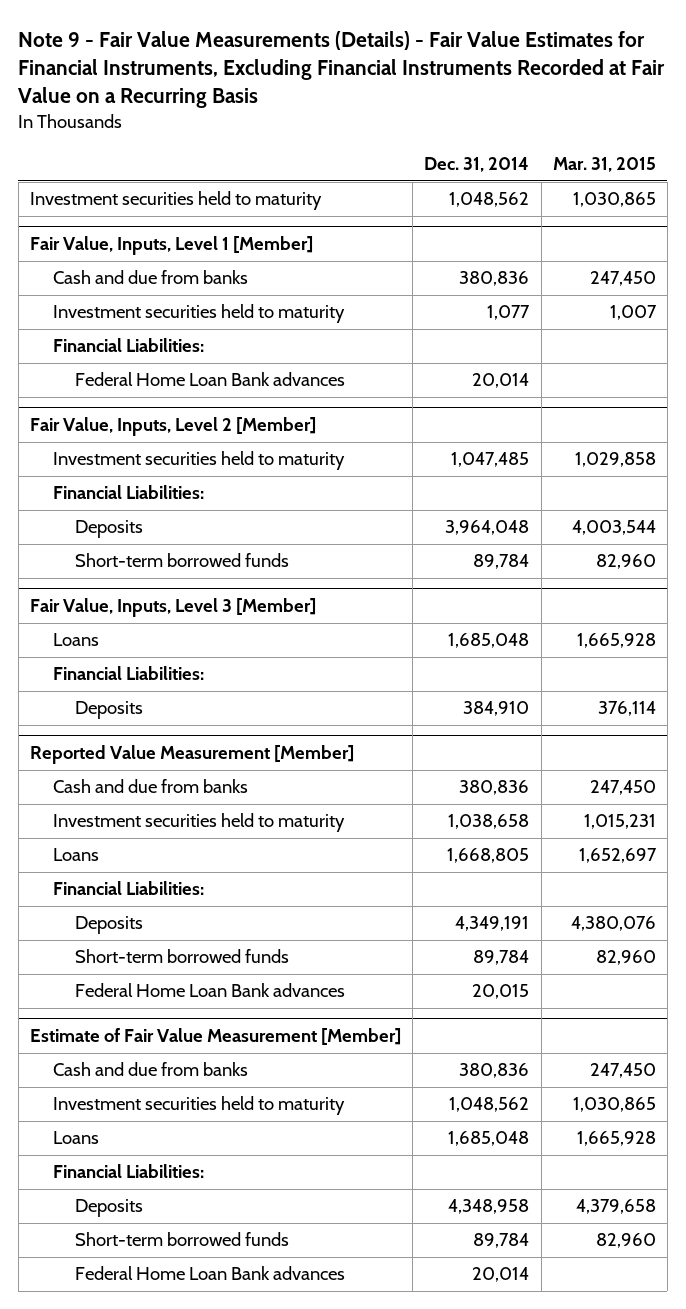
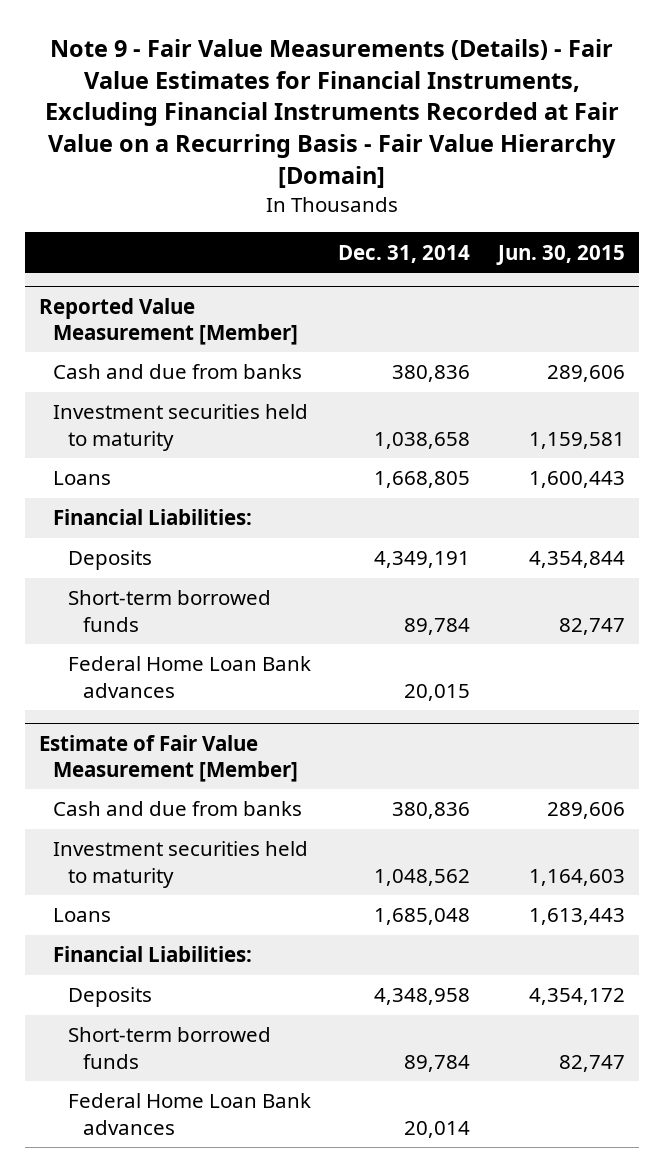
- Note 9 - Fair Value Measurements (Details) - Fair Value Estimates for Financial Instruments, Excluding Financial Instruments Recorded at Fair Value on a Recurring Basis
+ Note 9 - Fair Value Measurements (Details) - Fair Value Estimates for Financial Instruments, Excluding Financial Instruments Recorded at Fair Value on a Recurring Basis - Fair Value Hierarchy [Domain]
- | Dec. 31, 2014 | Mar. 31, 2015
+ | Dec. 31, 2014 | Jun. 30, 2015
- Investment securities held to maturity | 1,048,562 | 1,030,865
- Fair Value, Inputs, Level 1 [Member]
- Cash and due from banks | 380,836 | 247,450
- Investment securities held to maturity | 1,077 | 1,007
- Financial Liabilities:
- Federal Home Loan Bank advances | 20,014 |
- Fair Value, Inputs, Level 2 [Member]
- Investment securities held to maturity | 1,047,485 | 1,029,858
- Financial Liabilities:
- Deposits | 3,964,048 | 4,003,544
- Short-term borrowed funds | 89,784 | 82,960
- Fair Value, Inputs, Level 3 [Member]
- Loans | 1,685,048 | 1,665,928
- Financial Liabilities:
- Deposits | 384,910 | 376,114

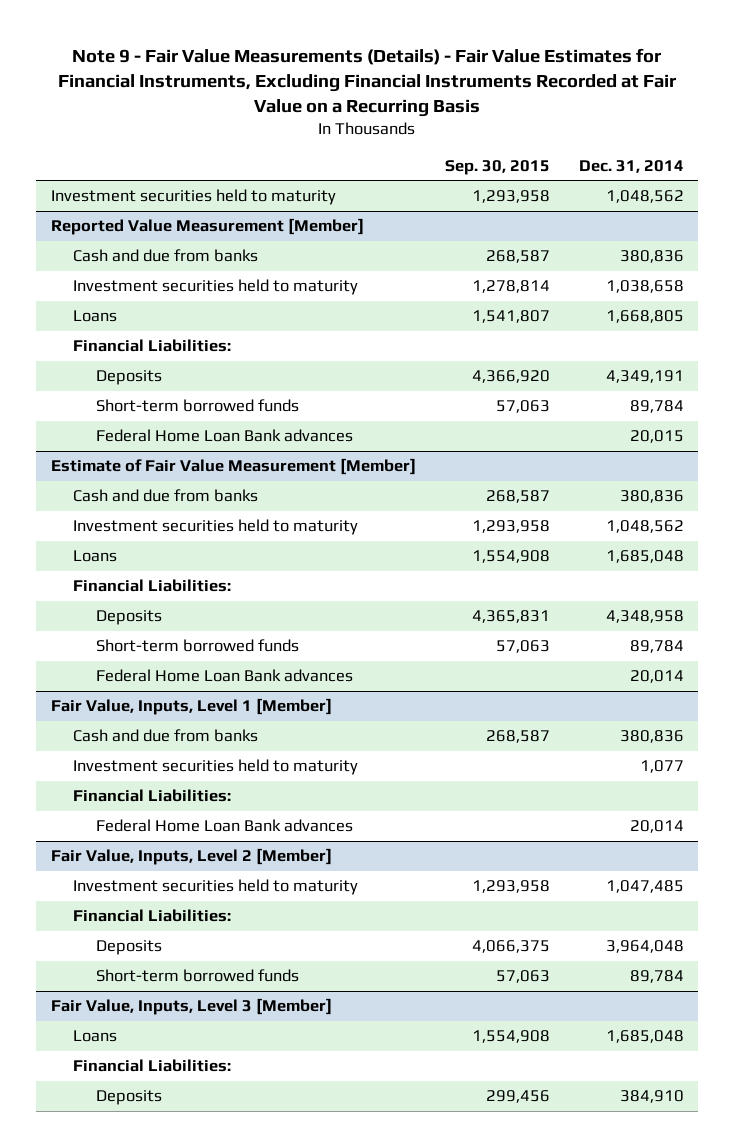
- Note 9 - Fair Value Measurements (Details) - Fair Value Estimates for Financial Instruments, Excluding Financial Instruments Recorded at Fair Value on a Recurring Basis - Fair Value Hierarchy [Domain]
+ Note 9 - Fair Value Measurements (Details) - Fair Value Estimates for Financial Instruments, Excluding Financial Instruments Recorded at Fair Value on a Recurring Basis
- | Dec. 31, 2014 | Jun. 30, 2015
+ | Sep. 30, 2015 | Dec. 31, 2014
+ Investment securities held to maturity | 1,293,958 | 1,048,562
+ Fair Value, Inputs, Level 1 [Member]
+ Cash and due from banks | 268,587 | 380,836
+ Investment securities held to maturity | | 1,077
+ Financial Liabilities:
+ Federal Home Loan Bank advances | | 20,014
+ Fair Value, Inputs, Level 2 [Member]
+ Investment securities held to maturity | 1,293,958 | 1,047,485
+ Financial Liabilities:
+ Deposits | 4,066,375 | 3,964,048
+ Short-term borrowed funds | 57,063 | 89,784
+ Fair Value, Inputs, Level 3 [Member]
+ Loans | 1,554,908 | 1,685,048
+ Financial Liabilities:
+ Deposits | 299,456 | 384,910

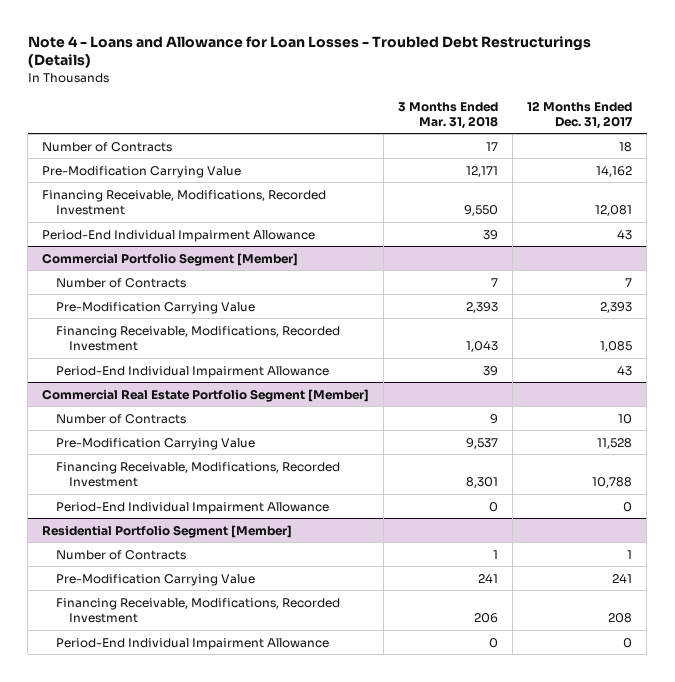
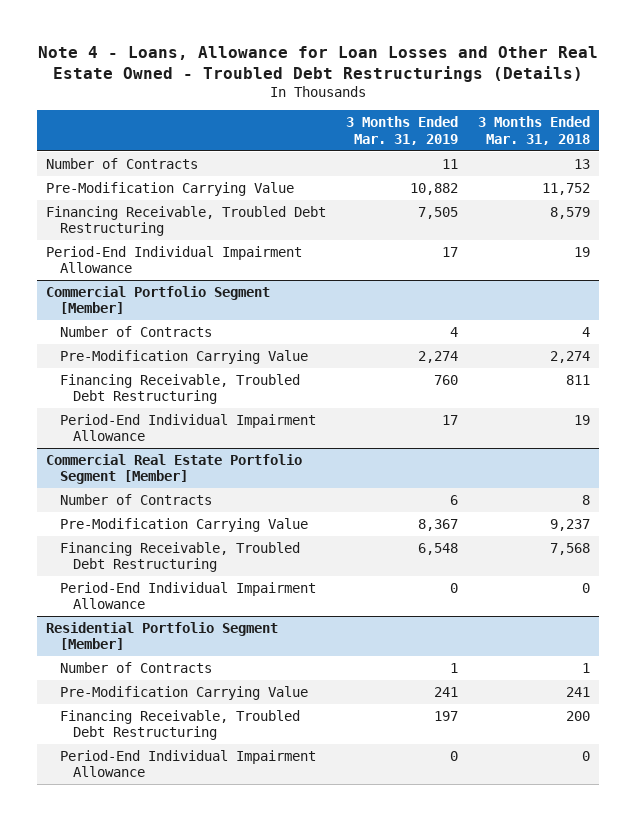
- Note 4 - Loans and Allowance for Loan Losses - Troubled Debt Restructurings (Details)
+ Note 4 - Loans, Allowance for Loan Losses and Other Real Estate Owned - Troubled Debt Restructurings (Details)
- | 3 Months Ended Mar. 31, 2018 | 12 Months Ended Dec. 31, 2017
+ | 3 Months Ended Mar. 31, 2019 | 3 Months Ended Mar. 31, 2018
- Number of Contracts | 17 | 18
- Pre-Modification Carrying Value | 12,171 | 14,162
- Financing Receivable, Modifications, Recorded Investment | 9,550 | 12,081
- Period-End Individual Impairment Allowance | 39 | 43
+ Number of Contracts | 11 | 13
+ Pre-Modification Carrying Value | 10,882 | 11,752
+ Financing Receivable, Troubled Debt Restructuring | 7,505 | 8,579
+ Period-End Individual Impairment Allowance | 17 | 19
@ Commercial Portfolio Segment [Member]
- Number of Contracts | 7 | 7
- Pre-Modification Carrying Value | 2,393 | 2,393
- Financing Receivable, Modifications, Recorded Investment | 1,043 | 1,085
- Period-End Individual Impairment Allowance | 39 | 43
+ Number of Contracts | 4 | 4
+ Pre-Modification Carrying Value | 2,274 | 2,274
+ Financing Receivable, Troubled Debt Restructuring | 760 | 811
+ Period-End Individual Impairment Allowance | 17 | 19
@ Commercial Real Estate Portfolio Segment [Member]
- Number of Contracts | 9 | 10
- Pre-Modification Carrying Value | 9,537 | 11,528
- Financing Receivable, Modifications, Recorded Investment | 8,301 | 10,788
+ Number of Contracts | 6 | 8
+ Pre-Modification Carrying Value | 8,367 | 9,237
+ Financing Receivable, Troubled Debt Restructuring | 6,548 | 7,568
@ Residential Portfolio Segment [Member]
- Financing Receivable, Modifications, Recorded Investment | 206 | 208
+ Financing Receivable, Troubled Debt Restructuring | 197 | 200

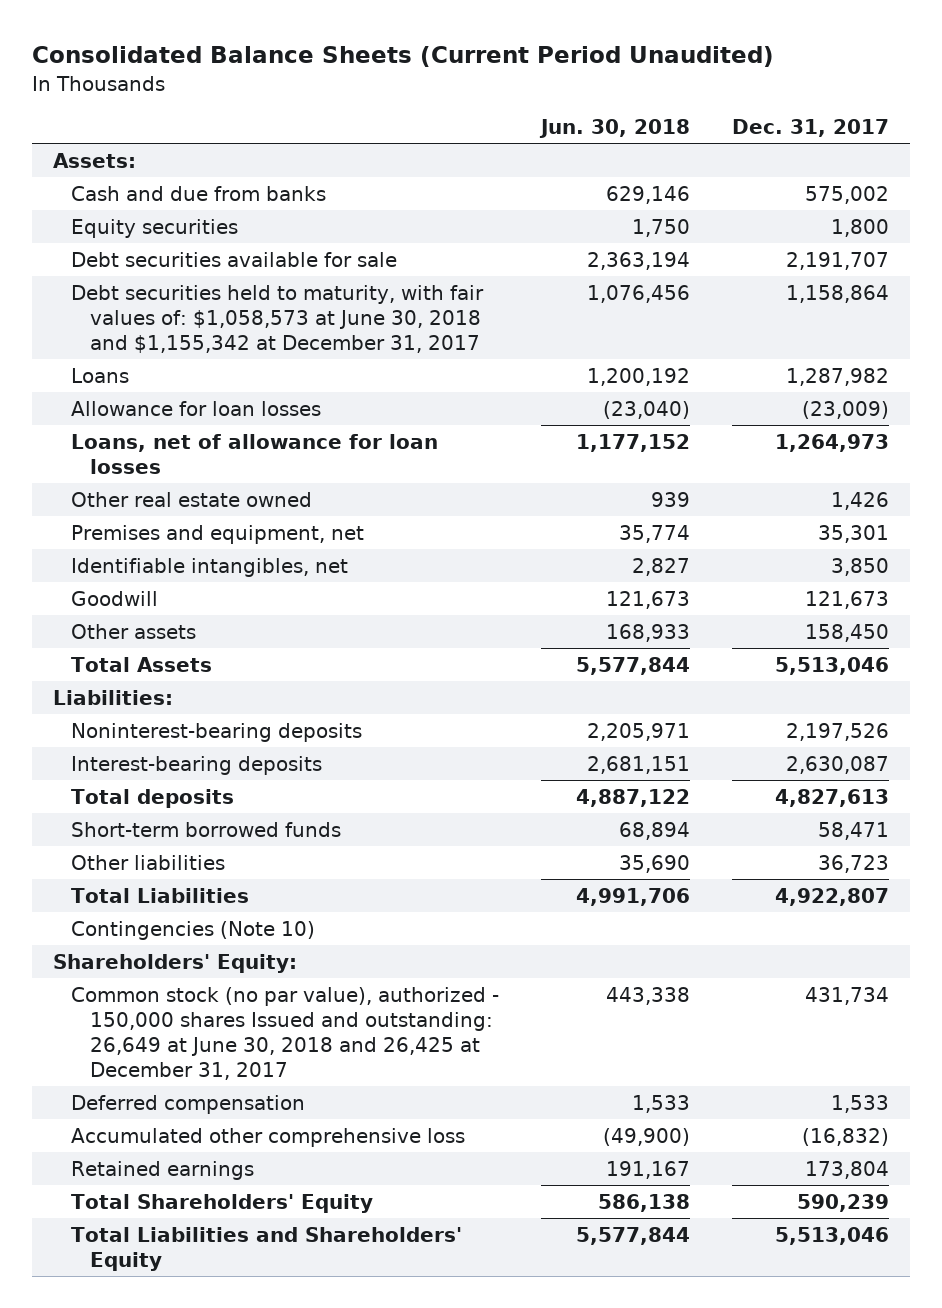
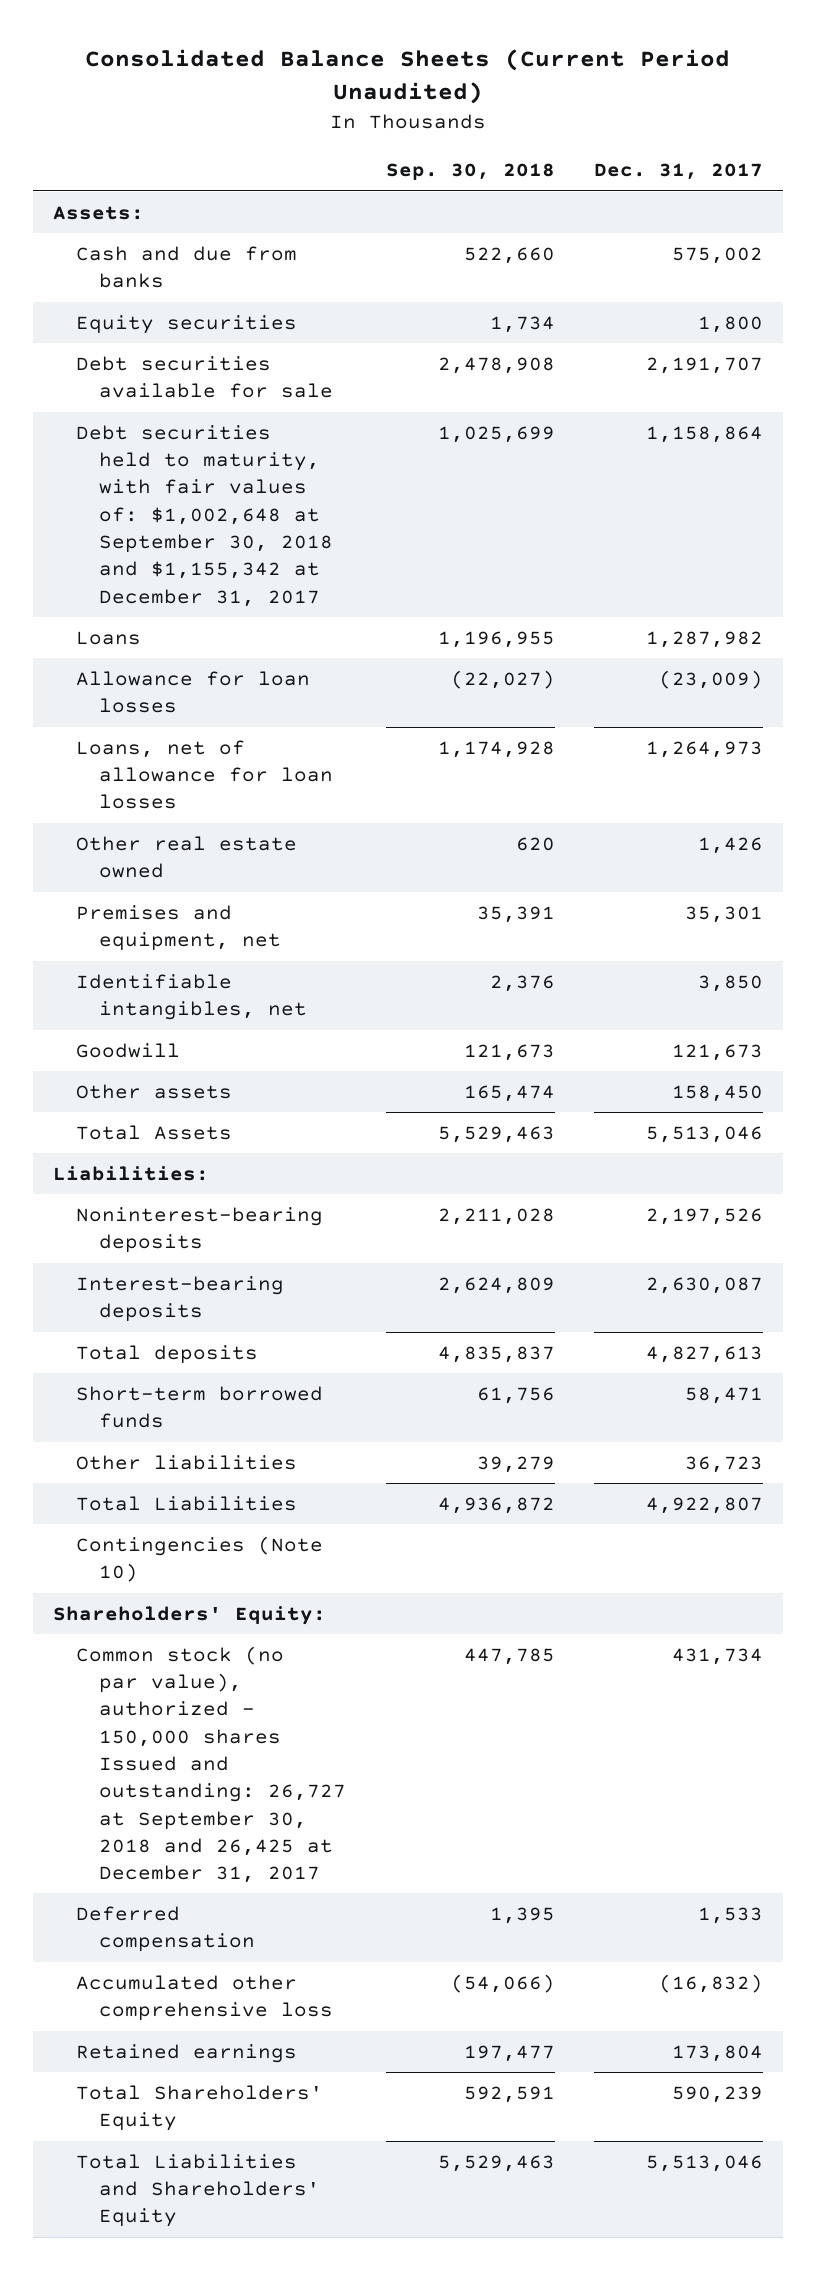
- | Jun. 30, 2018 | Dec. 31, 2017
+ | Sep. 30, 2018 | Dec. 31, 2017
- Debt securities held to maturity, with fair values of: $1,058,573 at June 30, 2018 and $1,155,342 at December 31, 2017 | 1,076,456 | 1,158,864
+ Debt securities held to maturity, with fair values of: $1,002,648 at September 30, 2018 and $1,155,342 at December 31, 2017 | 1,025,699 | 1,158,864
- Common stock (no par value), authorized - 150,000 shares Issued and outstanding: 26,649 at June 30, 2018 and 26,425 at December 31, 2017 | 443,338 | 431,734
+ Common stock (no par value), authorized - 150,000 shares Issued and outstanding: 26,727 at September 30, 2018 and 26,425 at December 31, 2017 | 447,785 | 431,734

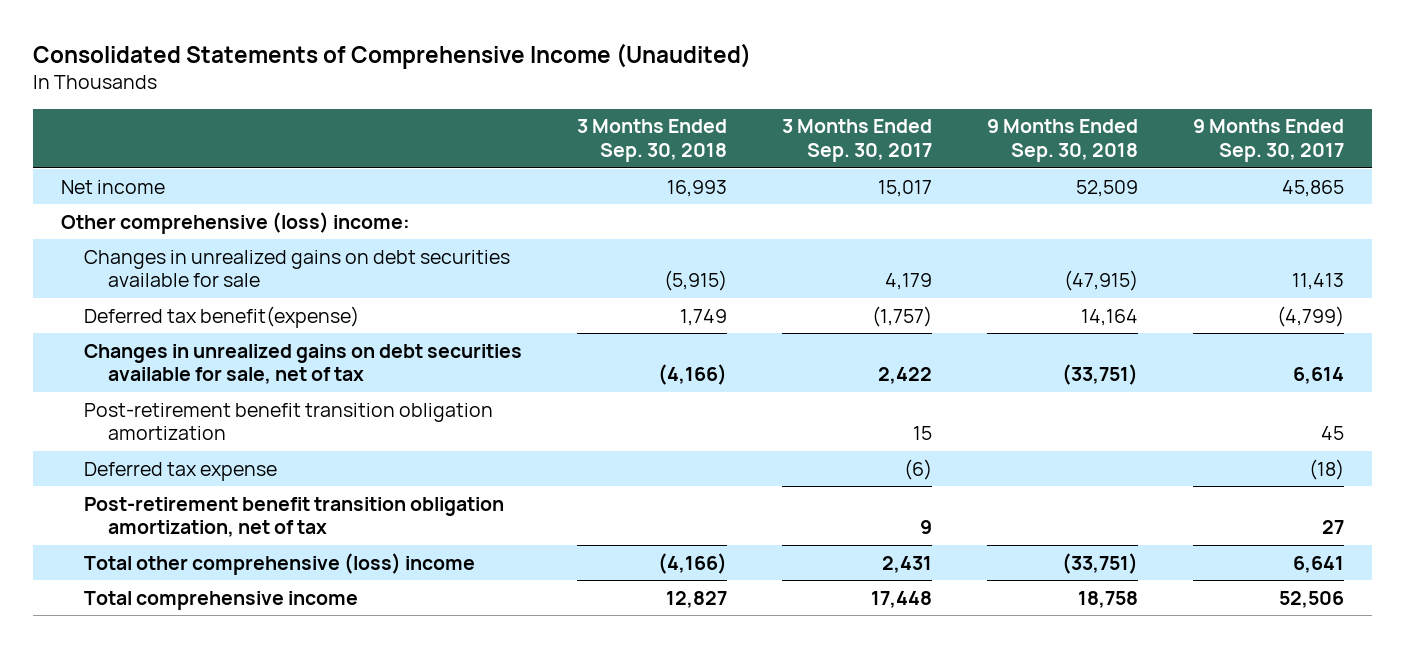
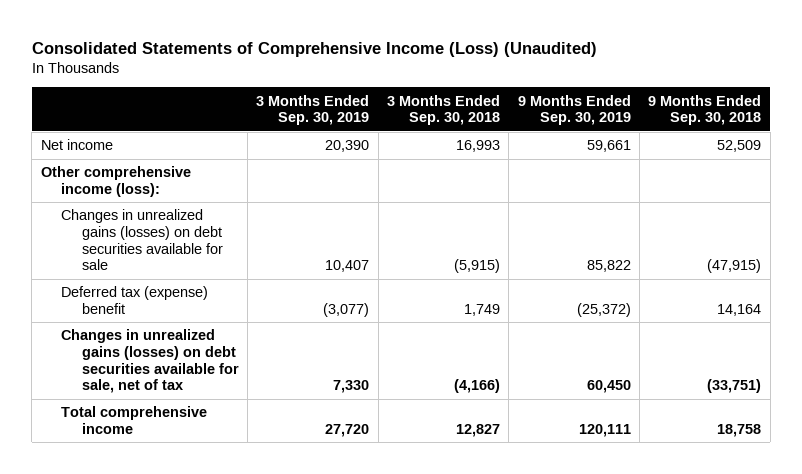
- Consolidated Statements of Comprehensive Income (Unaudited)
+ Consolidated Statements of Comprehensive Income (Loss) (Unaudited)
- | 3 Months Ended Sep. 30, 2018 | 3 Months Ended Sep. 30, 2017 | 9 Months Ended Sep. 30, 2018 | 9 Months Ended Sep. 30, 2017
+ | 3 Months Ended Sep. 30, 2019 | 3 Months Ended Sep. 30, 2018 | 9 Months Ended Sep. 30, 2019 | 9 Months Ended Sep. 30, 2018
- Other comprehensive (loss) income:
- Changes in unrealized gains on debt securities available for sale | (5,915) | 4,179 | (47,915) | 11,413
- Deferred tax benefit(expense) | 1,749 | (1,757) | 14,164 | (4,799)
- Changes in unrealized gains on debt securities available for sale, net of tax | (4,166) | 2,422 | (33,751) | 6,614
- Post-retirement benefit transition obligation amortization | | 15 | | 45
- Deferred tax expense | | (6) | | (18)
- Post-retirement benefit transition obligation amortization, net of tax | | 9 | | 27
- Total other comprehensive (loss) income | (4,166) | 2,431 | (33,751) | 6,641
+ Other comprehensive income (loss):
+ Changes in unrealized gains (losses) on debt securities available for sale | 10,407 | (5,915) | 85,822 | (47,915)
+ Deferred tax (expense) benefit | (3,077) | 1,749 | (25,372) | 14,164
+ Changes in unrealized gains (losses) on debt securities available for sale, net of tax | 7,330 | (4,166) | 60,450 | (33,751)

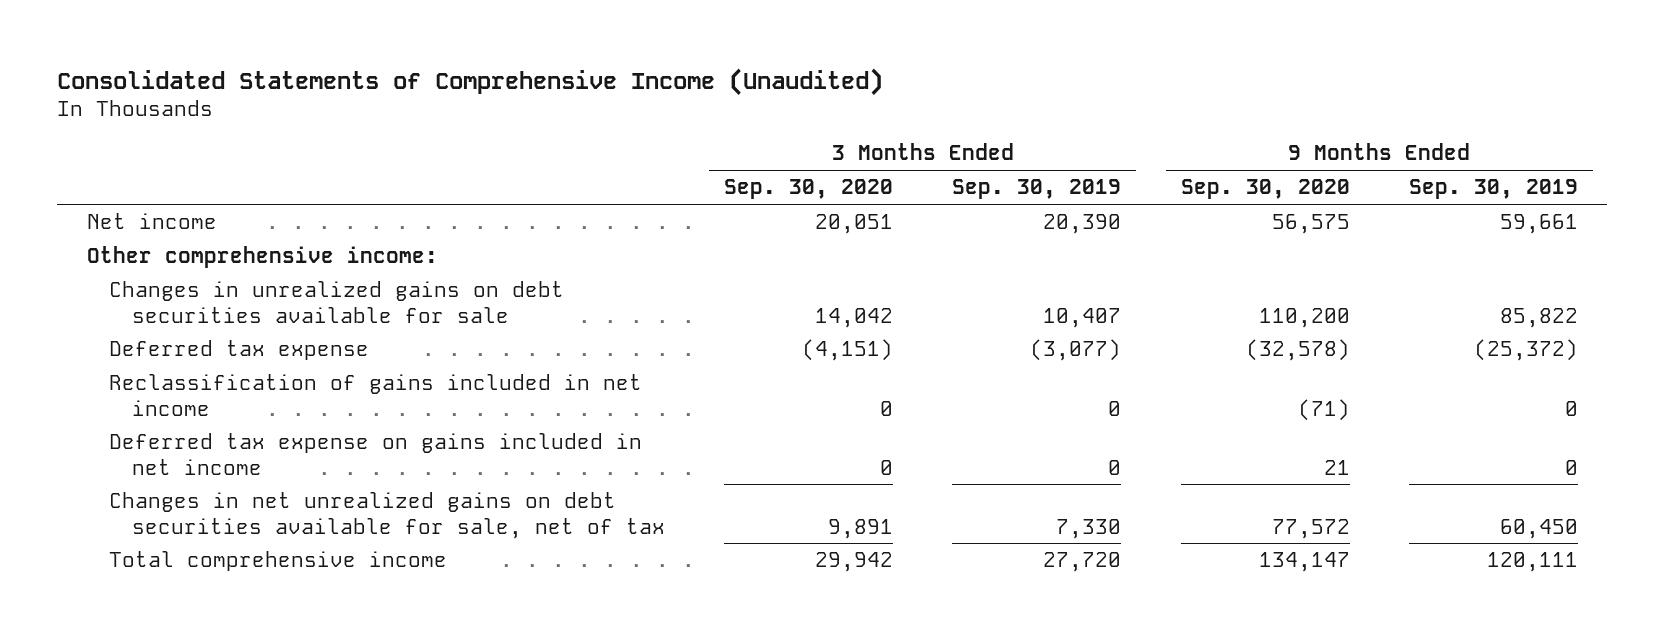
- Consolidated Statements of Comprehensive Income (Loss) (Unaudited)
+ Consolidated Statements of Comprehensive Income (Unaudited)
- | 3 Months Ended Sep. 30, 2019 | 3 Months Ended Sep. 30, 2018 | 9 Months Ended Sep. 30, 2019 | 9 Months Ended Sep. 30, 2018
+ | 3 Months Ended Sep. 30, 2020 | 3 Months Ended Sep. 30, 2019 | 9 Months Ended Sep. 30, 2020 | 9 Months Ended Sep. 30, 2019
- Other comprehensive income (loss):
- Changes in unrealized gains (losses) on debt securities available for sale | 10,407 | (5,915) | 85,822 | (47,915)
- Deferred tax (expense) benefit | (3,077) | 1,749 | (25,372) | 14,164
- Changes in unrealized gains (losses) on debt securities available for sale, net of tax | 7,330 | (4,166) | 60,450 | (33,751)
+ Other comprehensive income:
+ Changes in unrealized gains on debt securities available for sale | 14,042 | 10,407 | 110,200 | 85,822
+ Deferred tax expense | (4,151) | (3,077) | (32,578) | (25,372)
+ Reclassification of gains included in net income | 0 | 0 | (71) | 0
+ Deferred tax expense on gains included in net income | 0 | 0 | 21 | 0
+ Changes in net unrealized gains on debt securities available for sale, net of tax | 9,891 | 7,330 | 77,572 | 60,450

